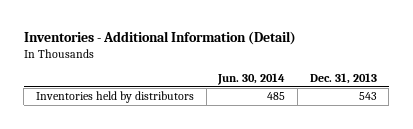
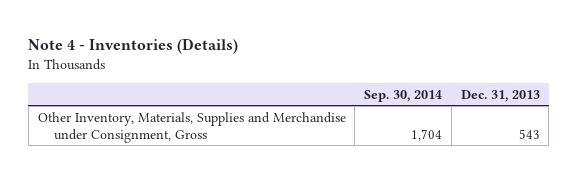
- Inventories - Additional Information (Detail)
+ Note 4 - Inventories (Details)
- | Jun. 30, 2014 | Dec. 31, 2013
+ | Sep. 30, 2014 | Dec. 31, 2013
- Inventories held by distributors | 485 | 543
+ Other Inventory, Materials, Supplies and Merchandise under Consignment, Gross | 1,704 | 543

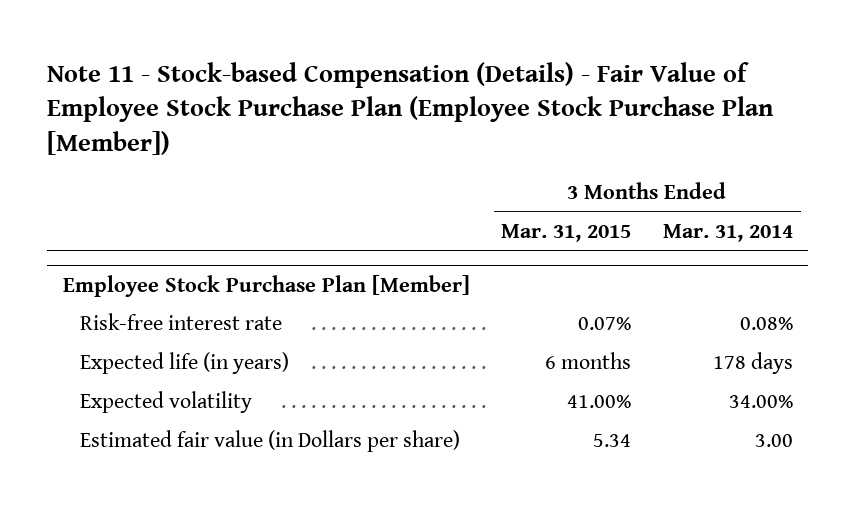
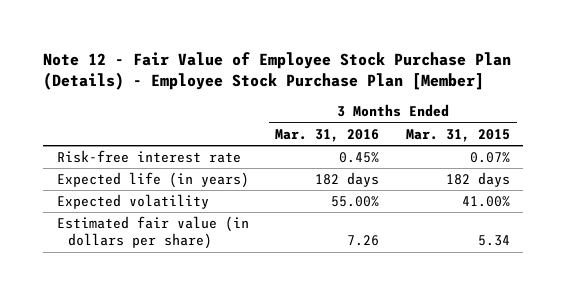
- Note 11 - Stock-based Compensation (Details) - Fair Value of Employee Stock Purchase Plan (Employee Stock Purchase Plan [Member])
+ Note 12 - Fair Value of Employee Stock Purchase Plan (Details) - Employee Stock Purchase Plan [Member]
- | 3 Months Ended Mar. 31, 2015 | 3 Months Ended Mar. 31, 2014
+ | 3 Months Ended Mar. 31, 2016 | 3 Months Ended Mar. 31, 2015
- Employee Stock Purchase Plan [Member]
- Expected life (in years) | 6 months | 178 days
+ Expected life (in years) | 182 days | 182 days
- Estimated fair value (in Dollars per share) | 5.34 | 3.00
+ Estimated fair value (in dollars per share) | 7.26 | 5.34

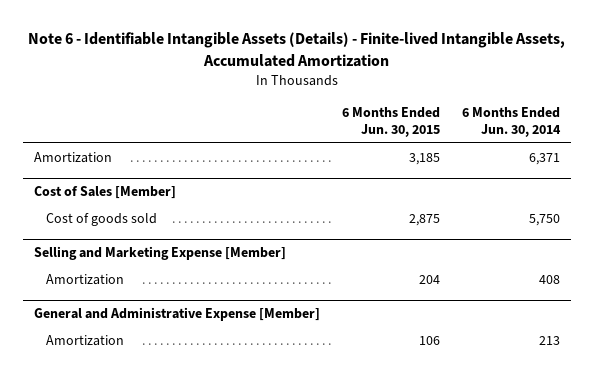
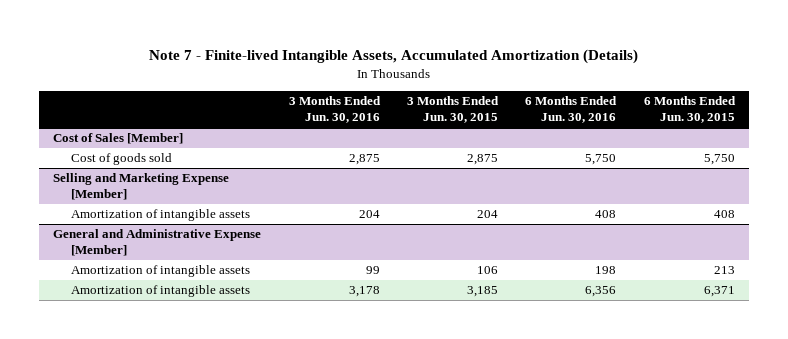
- Note 6 - Identifiable Intangible Assets (Details) - Finite-lived Intangible Assets, Accumulated Amortization
+ Note 7 - Finite-lived Intangible Assets, Accumulated Amortization (Details)
- | 6 Months Ended Jun. 30, 2015 | 6 Months Ended Jun. 30, 2014
+ | 3 Months Ended Jun. 30, 2016 | 3 Months Ended Jun. 30, 2015 | 6 Months Ended Jun. 30, 2016 | 6 Months Ended Jun. 30, 2015
- Amortization | 3,185 | 6,371
@ Cost of Sales [Member]
- Cost of goods sold | 2,875 | 5,750
+ Cost of goods sold | 2,875 | 2,875 | 5,750 | 5,750
@ Selling and Marketing Expense [Member]
- Amortization | 204 | 408
+ Amortization of intangible assets | 204 | 204 | 408 | 408
@ General and Administrative Expense [Member]
- Amortization | 106 | 213
+ Amortization of intangible assets | 99 | 106 | 198 | 213
+ Amortization of intangible assets | 3,178 | 3,185 | 6,356 | 6,371

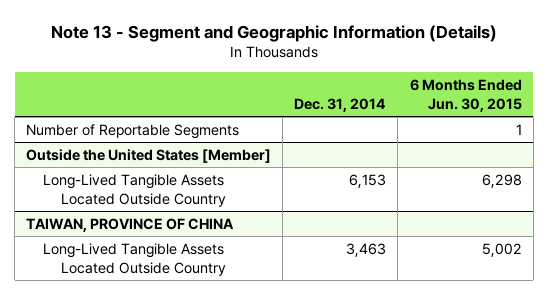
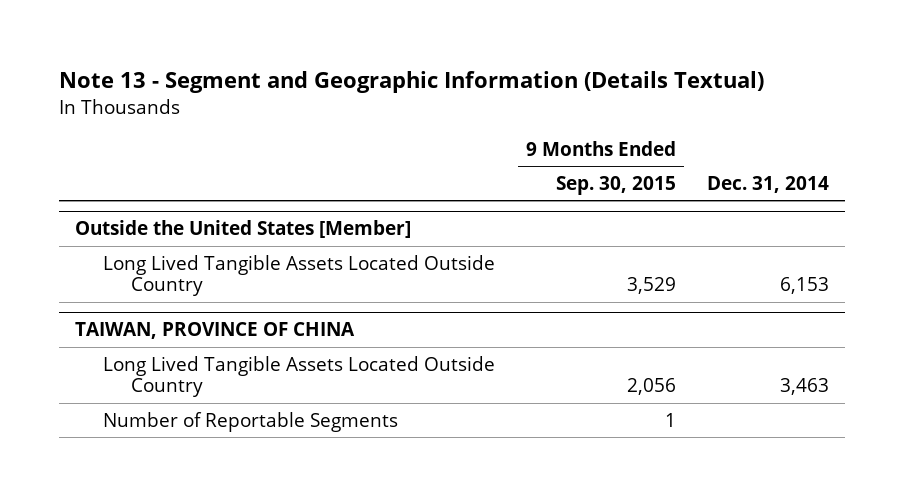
- Note 13 - Segment and Geographic Information (Details)
+ Note 13 - Segment and Geographic Information (Details Textual)
- | Dec. 31, 2014 | 6 Months Ended Jun. 30, 2015
+ | 9 Months Ended Sep. 30, 2015 | Dec. 31, 2014
- Number of Reportable Segments | | 1
@ Outside the United States [Member]
- Long-Lived Tangible Assets Located Outside Country | 6,153 | 6,298
+ Long Lived Tangible Assets Located Outside Country | 3,529 | 6,153
@ TAIWAN, PROVINCE OF CHINA
- Long-Lived Tangible Assets Located Outside Country | 3,463 | 5,002
+ Long Lived Tangible Assets Located Outside Country | 2,056 | 3,463
+ Number of Reportable Segments | 1 |

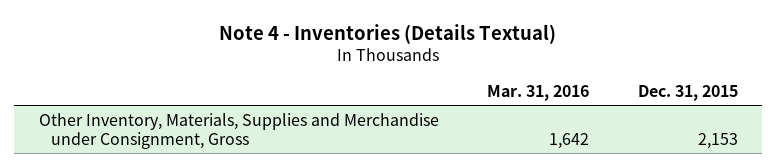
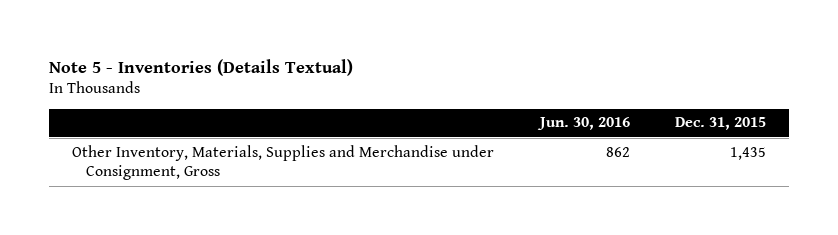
- Note 4 - Inventories (Details Textual)
+ Note 5 - Inventories (Details Textual)
- | Mar. 31, 2016 | Dec. 31, 2015
+ | Jun. 30, 2016 | Dec. 31, 2015
- Other Inventory, Materials, Supplies and Merchandise under Consignment, Gross | 1,642 | 2,153
+ Other Inventory, Materials, Supplies and Merchandise under Consignment, Gross | 862 | 1,435

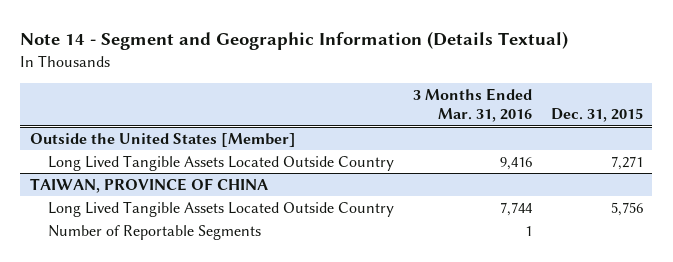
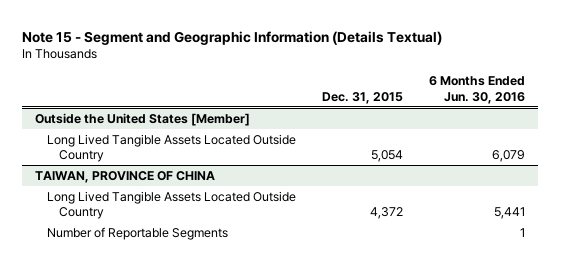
- Note 14 - Segment and Geographic Information (Details Textual)
+ Note 15 - Segment and Geographic Information (Details Textual)
- | 3 Months Ended Mar. 31, 2016 | Dec. 31, 2015
+ | Dec. 31, 2015 | 6 Months Ended Jun. 30, 2016
@ Outside the United States [Member]
- Long Lived Tangible Assets Located Outside Country | 9,416 | 7,271
+ Long Lived Tangible Assets Located Outside Country | 5,054 | 6,079
@ TAIWAN, PROVINCE OF CHINA
- Long Lived Tangible Assets Located Outside Country | 7,744 | 5,756
+ Long Lived Tangible Assets Located Outside Country | 4,372 | 5,441

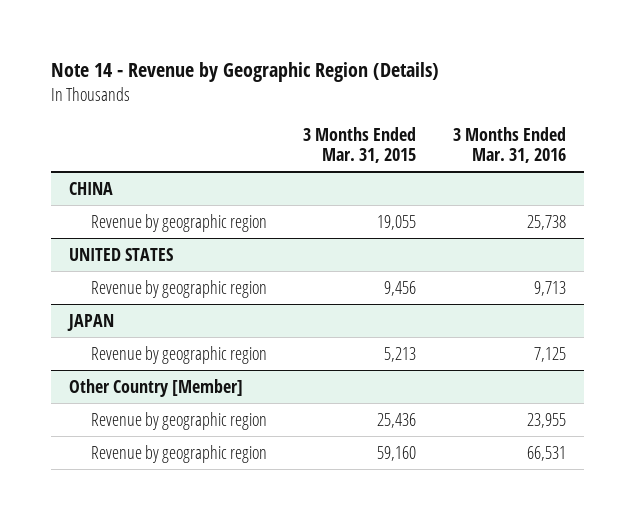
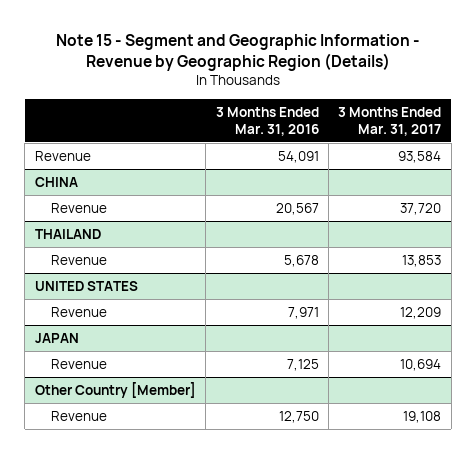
- Note 14 - Revenue by Geographic Region (Details)
+ Note 15 - Segment and Geographic Information - Revenue by Geographic Region (Details)
- | 3 Months Ended Mar. 31, 2015 | 3 Months Ended Mar. 31, 2016
+ | 3 Months Ended Mar. 31, 2016 | 3 Months Ended Mar. 31, 2017
+ Revenue | 54,091 | 93,584
@ CHINA
- Revenue by geographic region | 19,055 | 25,738
+ Revenue | 20,567 | 37,720
+ THAILAND
+ Revenue | 5,678 | 13,853
@ UNITED STATES
- Revenue by geographic region | 9,456 | 9,713
+ Revenue | 7,971 | 12,209
@ JAPAN
- Revenue by geographic region | 5,213 | 7,125
+ Revenue | 7,125 | 10,694
@ Other Country [Member]
- Revenue by geographic region | 25,436 | 23,955
- Revenue by geographic region | 59,160 | 66,531
+ Revenue | 12,750 | 19,108

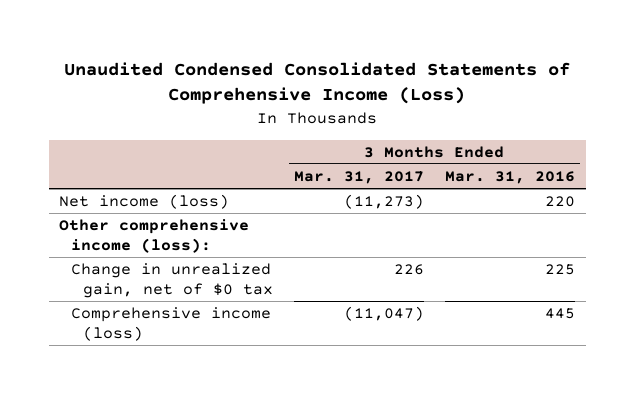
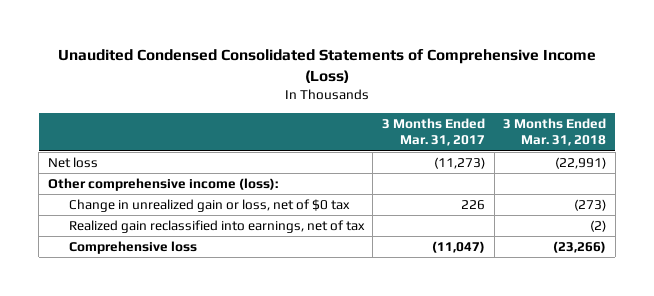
- | 3 Months Ended Mar. 31, 2017 | 3 Months Ended Mar. 31, 2016
+ | 3 Months Ended Mar. 31, 2017 | 3 Months Ended Mar. 31, 2018
- Net income (loss) | (11,273) | 220
+ Net loss | (11,273) | (22,991)
- Change in unrealized gain, net of $0 tax | 226 | 225
- Comprehensive income (loss) | (11,047) | 445
+ Change in unrealized gain or loss, net of $0 tax | 226 | (273)
+ Realized gain reclassified into earnings, net of tax | | (2)
+ Comprehensive loss | (11,047) | (23,266)

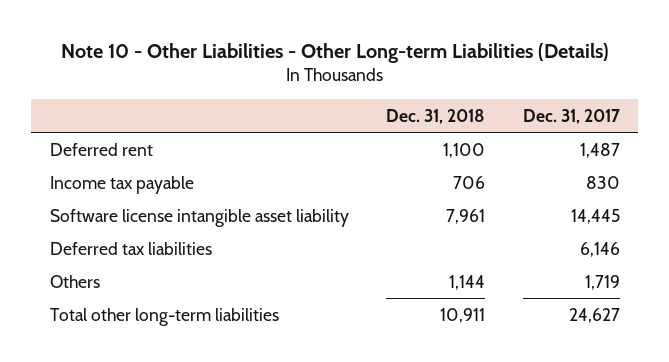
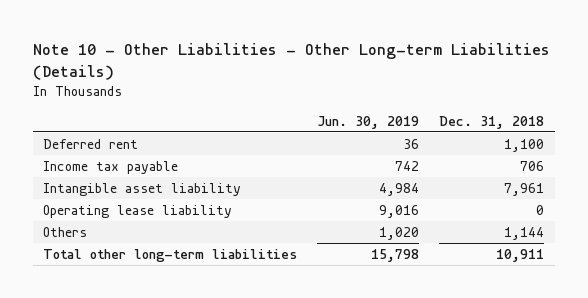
- | Dec. 31, 2018 | Dec. 31, 2017
+ | Jun. 30, 2019 | Dec. 31, 2018
- Software license intangible asset liability | 7,961 | 14,445
- Deferred tax liabilities | | 6,146
+ Intangible asset liability | 4,984 | 7,961
+ Operating lease liability | 9,016 | 0

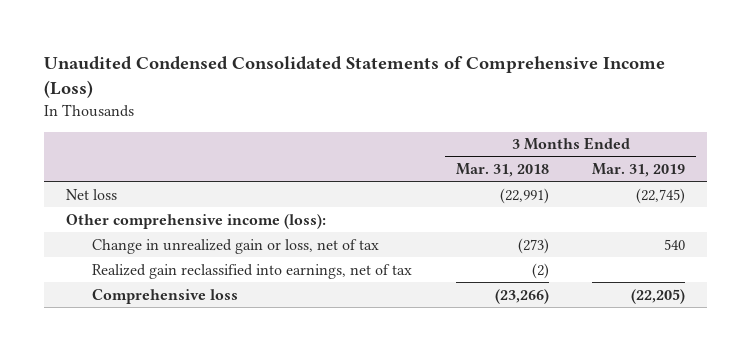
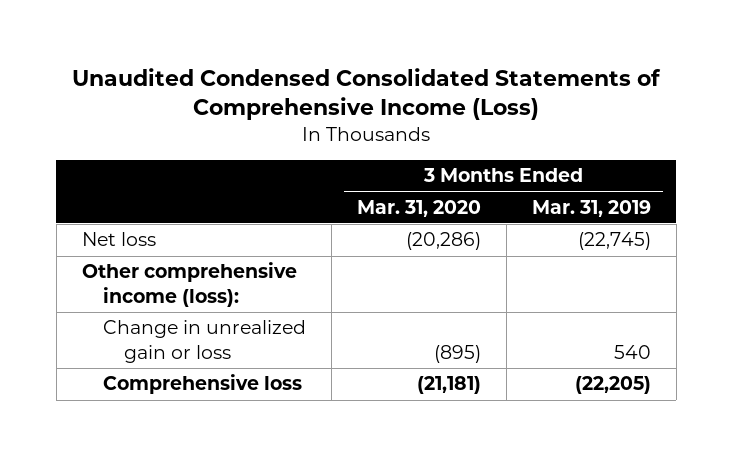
- | 3 Months Ended Mar. 31, 2018 | 3 Months Ended Mar. 31, 2019
+ | 3 Months Ended Mar. 31, 2020 | 3 Months Ended Mar. 31, 2019
- Change in unrealized gain or loss, net of tax | (273) | 540
- Realized gain reclassified into earnings, net of tax | (2) |
+ Change in unrealized gain or loss | (895) | 540

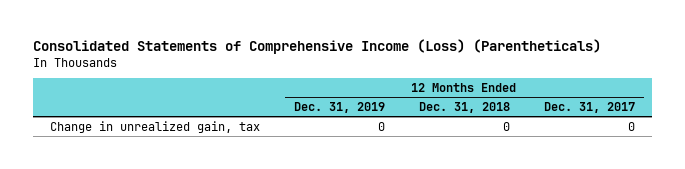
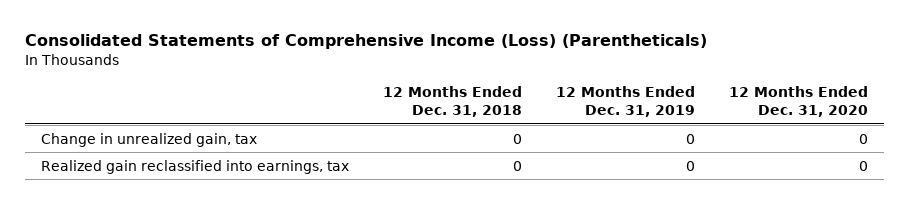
- | 12 Months Ended Dec. 31, 2019 | 12 Months Ended Dec. 31, 2018 | 12 Months Ended Dec. 31, 2017
+ | 12 Months Ended Dec. 31, 2018 | 12 Months Ended Dec. 31, 2019 | 12 Months Ended Dec. 31, 2020
+ Realized gain reclassified into earnings, tax | 0 | 0 | 0

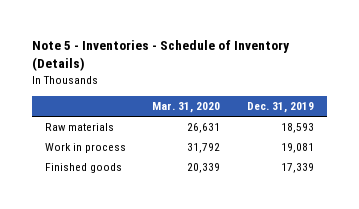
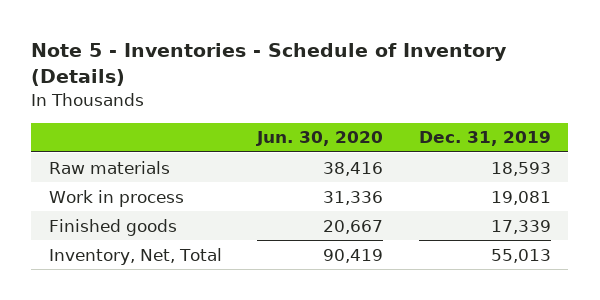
- | Mar. 31, 2020 | Dec. 31, 2019
+ | Jun. 30, 2020 | Dec. 31, 2019
+ Inventory, Net, Total | 90,419 | 55,013

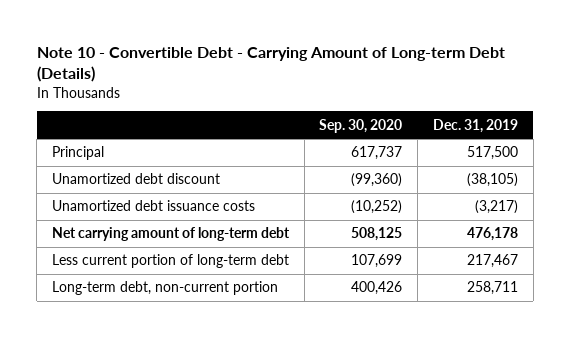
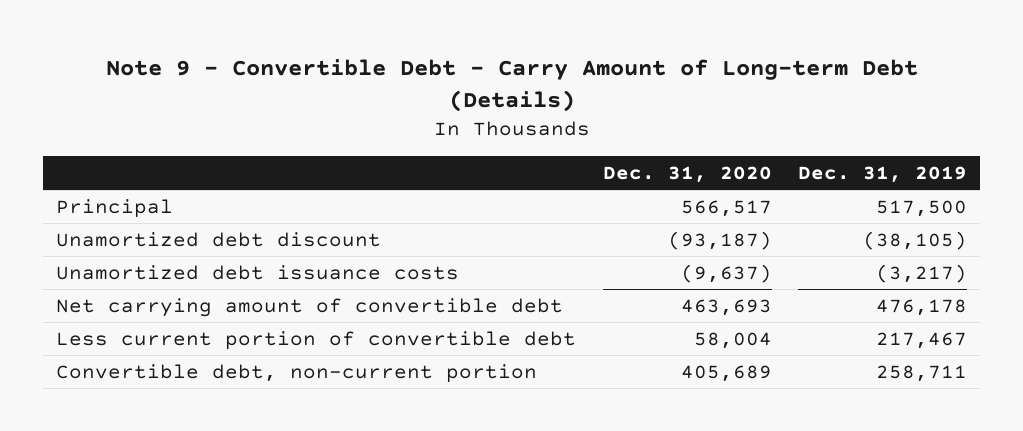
- Note 10 - Convertible Debt - Carrying Amount of Long-term Debt (Details)
+ Note 9 - Convertible Debt - Carry Amount of Long-term Debt (Details)
- | Sep. 30, 2020 | Dec. 31, 2019
+ | Dec. 31, 2020 | Dec. 31, 2019
- Net carrying amount of long-term debt | 508,125 | 476,178
- Less current portion of long-term debt | 107,699 | 217,467
- Long-term debt, non-current portion | 400,426 | 258,711
+ Net carrying amount of convertible debt | 463,693 | 476,178
+ Less current portion of convertible debt | 58,004 | 217,467
+ Convertible debt, non-current portion | 405,689 | 258,711

